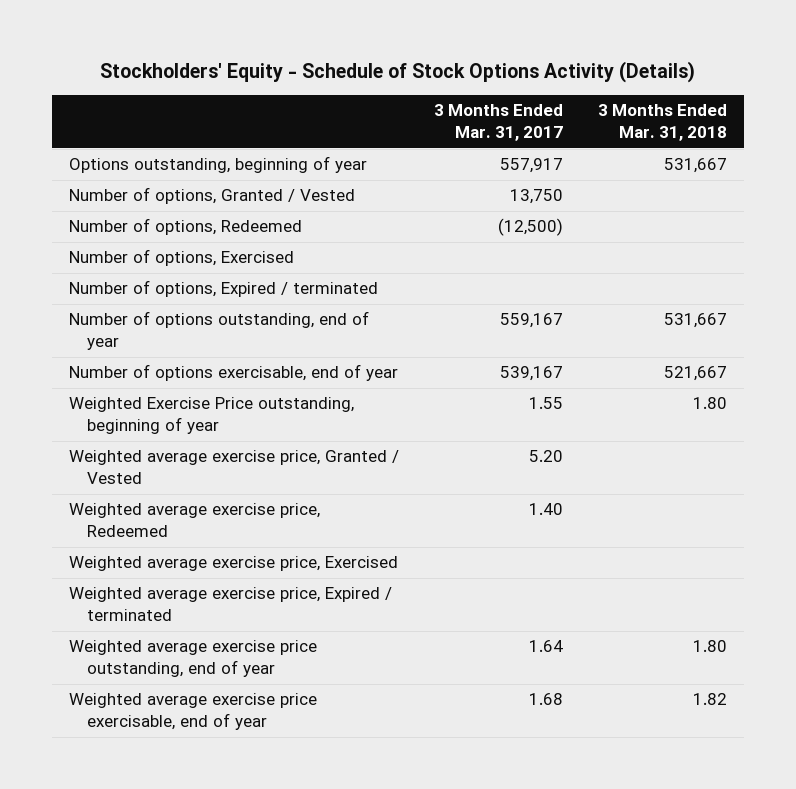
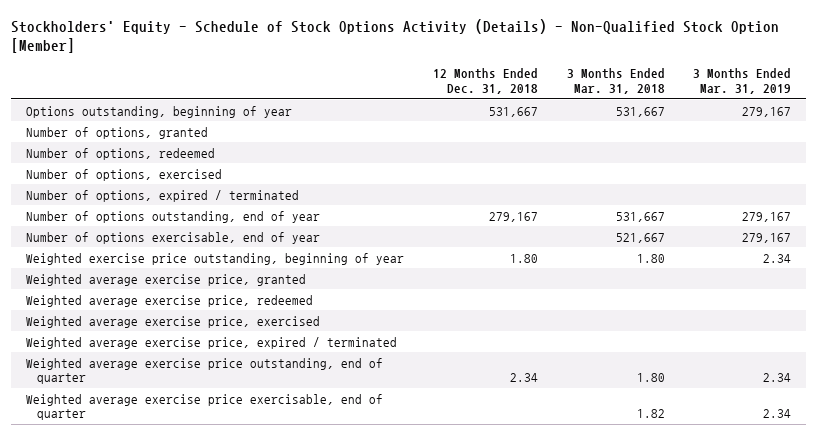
- Stockholders' Equity - Schedule of Stock Options Activity (Details)
+ Stockholders' Equity - Schedule of Stock Options Activity (Details) - Non-Qualified Stock Option [Member]
- | 3 Months Ended Mar. 31, 2017 | 3 Months Ended Mar. 31, 2018
+ | 12 Months Ended Dec. 31, 2018 | 3 Months Ended Mar. 31, 2018 | 3 Months Ended Mar. 31, 2019
- Number of options, Granted / Vested | 13,750 |
- Number of options, Redeemed | (12,500) |
- Number of options, Exercised
- Number of options, Expired / terminated
+ Number of options, granted
+ Number of options, redeemed
+ Number of options, exercised
+ Number of options, expired / terminated
- Weighted Exercise Price outstanding, beginning of year | 1.55 | 1.80
- Weighted average exercise price, Granted / Vested | 5.20 |
- Weighted average exercise price, Redeemed | 1.40 |
- Weighted average exercise price, Exercised
- Weighted average exercise price, Expired / terminated
- Weighted average exercise price outstanding, end of year | 1.64 | 1.80
- Weighted average exercise price exercisable, end of year | 1.68 | 1.82
+ Weighted exercise price outstanding, beginning of year | 1.80 | 1.80 | 2.34
+ Weighted average exercise price, granted
+ Weighted average exercise price, redeemed
+ Weighted average exercise price, exercised
+ Weighted average exercise price, expired / terminated
+ Weighted average exercise price outstanding, end of quarter | 2.34 | 1.80 | 2.34
+ Weighted average exercise price exercisable, end of quarter | | 1.82 | 2.34

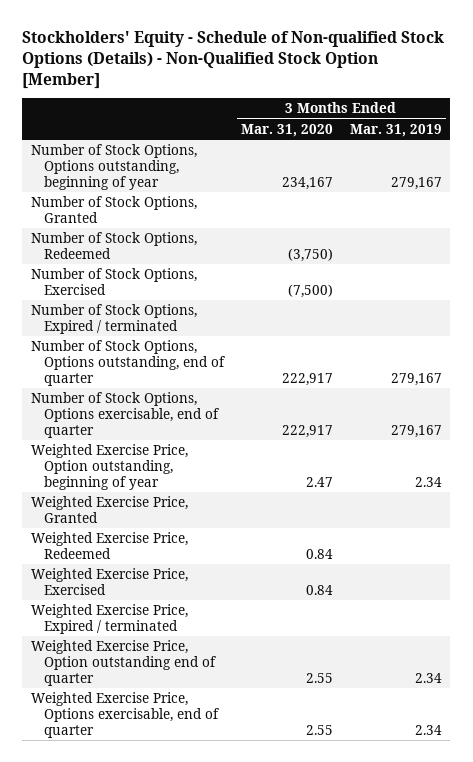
- Stockholders' Equity - Schedule of Stock Options Activity (Details) - Non-Qualified Stock Option [Member]
+ Stockholders' Equity - Schedule of Non-qualified Stock Options (Details) - Non-Qualified Stock Option [Member]
- | 12 Months Ended Dec. 31, 2018 | 3 Months Ended Mar. 31, 2018 | 3 Months Ended Mar. 31, 2019
+ | 3 Months Ended Mar. 31, 2020 | 3 Months Ended Mar. 31, 2019
- Options outstanding, beginning of year | 531,667 | 531,667 | 279,167
- Number of options, granted
- Number of options, redeemed
- Number of options, exercised
- Number of options, expired / terminated
- Number of options outstanding, end of year | 279,167 | 531,667 | 279,167
- Number of options exercisable, end of year | | 521,667 | 279,167
- Weighted exercise price outstanding, beginning of year | 1.80 | 1.80 | 2.34
- Weighted average exercise price, granted
- Weighted average exercise price, redeemed
- Weighted average exercise price, exercised
- Weighted average exercise price, expired / terminated
- Weighted average exercise price outstanding, end of quarter | 2.34 | 1.80 | 2.34
- Weighted average exercise price exercisable, end of quarter | | 1.82 | 2.34
+ Number of Stock Options, Options outstanding, beginning of year | 234,167 | 279,167
+ Number of Stock Options, Granted
+ Number of Stock Options, Redeemed | (3,750) |
+ Number of Stock Options, Exercised | (7,500) |
+ Number of Stock Options, Expired / terminated
+ Number of Stock Options, Options outstanding, end of quarter | 222,917 | 279,167
+ Number of Stock Options, Options exercisable, end of quarter | 222,917 | 279,167
+ Weighted Exercise Price, Option outstanding, beginning of year | 2.47 | 2.34
+ Weighted Exercise Price, Granted
+ Weighted Exercise Price, Redeemed | 0.84 |
+ Weighted Exercise Price, Exercised | 0.84 |
+ Weighted Exercise Price, Expired / terminated
+ Weighted Exercise Price, Option outstanding end of quarter | 2.55 | 2.34
+ Weighted Exercise Price, Options exercisable, end of quarter | 2.55 | 2.34

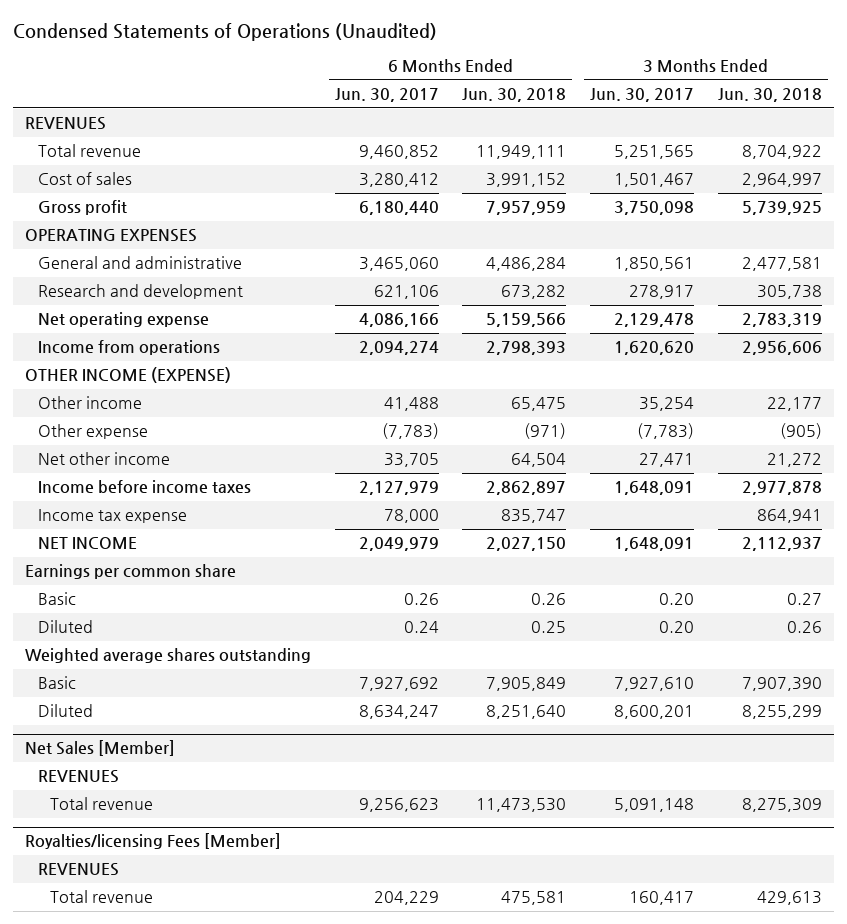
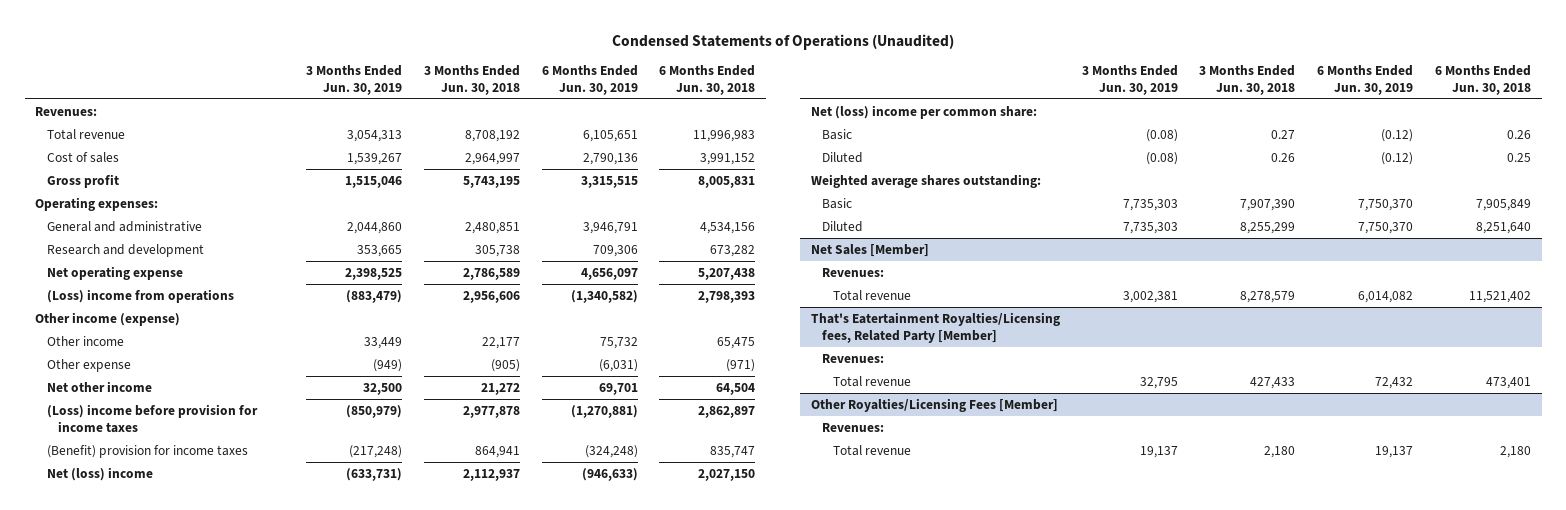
- | 6 Months Ended Jun. 30, 2017 | 6 Months Ended Jun. 30, 2018 | 3 Months Ended Jun. 30, 2017 | 3 Months Ended Jun. 30, 2018
+ | 3 Months Ended Jun. 30, 2019 | 3 Months Ended Jun. 30, 2018 | 6 Months Ended Jun. 30, 2019 | 6 Months Ended Jun. 30, 2018
- REVENUES
- Total revenue | 9,460,852 | 11,949,111 | 5,251,565 | 8,704,922
+ Revenues:
+ Total revenue | 3,054,313 | 8,708,192 | 6,105,651 | 11,996,983
- Gross profit | 6,180,440 | 7,957,959 | 3,750,098 | 5,739,925
- OPERATING EXPENSES
- General and administrative | 3,465,060 | 4,486,284 | 1,850,561 | 2,477,581
+ Gross profit | 1,515,046 | 5,743,195 | 3,315,515 | 8,005,831
+ Operating expenses:
+ General and administrative | 2,044,860 | 2,480,851 | 3,946,791 | 4,534,156
- Net operating expense | 4,086,166 | 5,159,566 | 2,129,478 | 2,783,319
- Income from operations | 2,094,274 | 2,798,393 | 1,620,620 | 2,956,606
- OTHER INCOME (EXPENSE)
+ Net operating expense | 2,398,525 | 2,786,589 | 4,656,097 | 5,207,438
+ (Loss) income from operations | (883,479) | 2,956,606 | (1,340,582) | 2,798,393
+ Other income (expense)
- Income before income taxes | 2,127,979 | 2,862,897 | 1,648,091 | 2,977,878
- Income tax expense | 78,000 | 835,747 | | 864,941
- NET INCOME | 2,049,979 | 2,027,150 | 1,648,091 | 2,112,937
- Earnings per common share
+ (Loss) income before provision for income taxes | (850,979) | 2,977,878 | (1,270,881) | 2,862,897
+ (Benefit) provision for income taxes | (217,248) | 864,941 | (324,248) | 835,747
+ Net (loss) income | (633,731) | 2,112,937 | (946,633) | 2,027,150
+ Net (loss) income per common share:
- Weighted average shares outstanding
+ Weighted average shares outstanding:
@ Net Sales [Member]
- REVENUES
- Total revenue | 9,256,623 | 11,473,530 | 5,091,148 | 8,275,309
- Royalties/licensing Fees [Member]
- REVENUES
- Total revenue | 204,229 | 475,581 | 160,417 | 429,613
@ Net Sales [Member]
+ Revenues:
+ Total revenue | 3,002,381 | 8,278,579 | 6,014,082 | 11,521,402
+ That's Eatertainment Royalties/Licensing fees, Related Party [Member]
+ Revenues:
+ Total revenue | 32,795 | 427,433 | 72,432 | 473,401
+ Other Royalties/Licensing Fees [Member]
+ Revenues:
+ Total revenue | 19,137 | 2,180 | 19,137 | 2,180

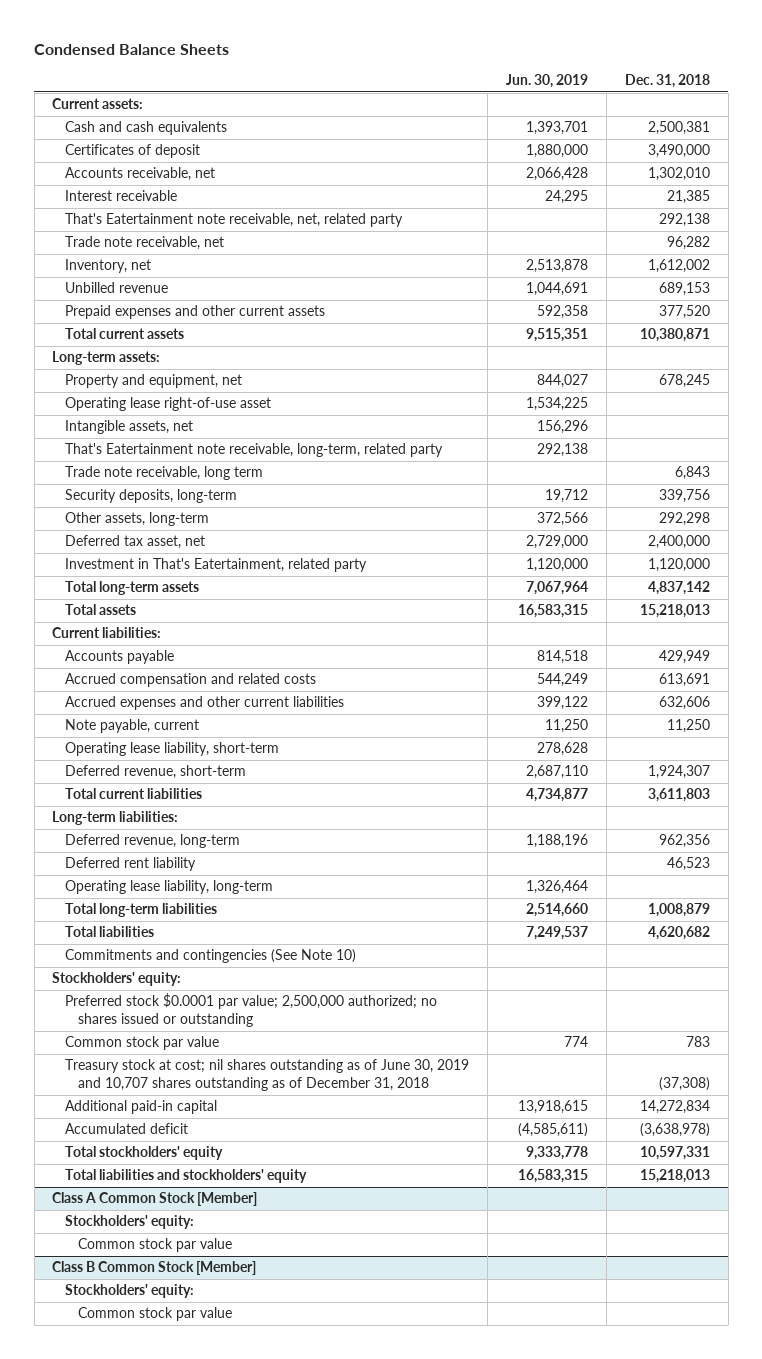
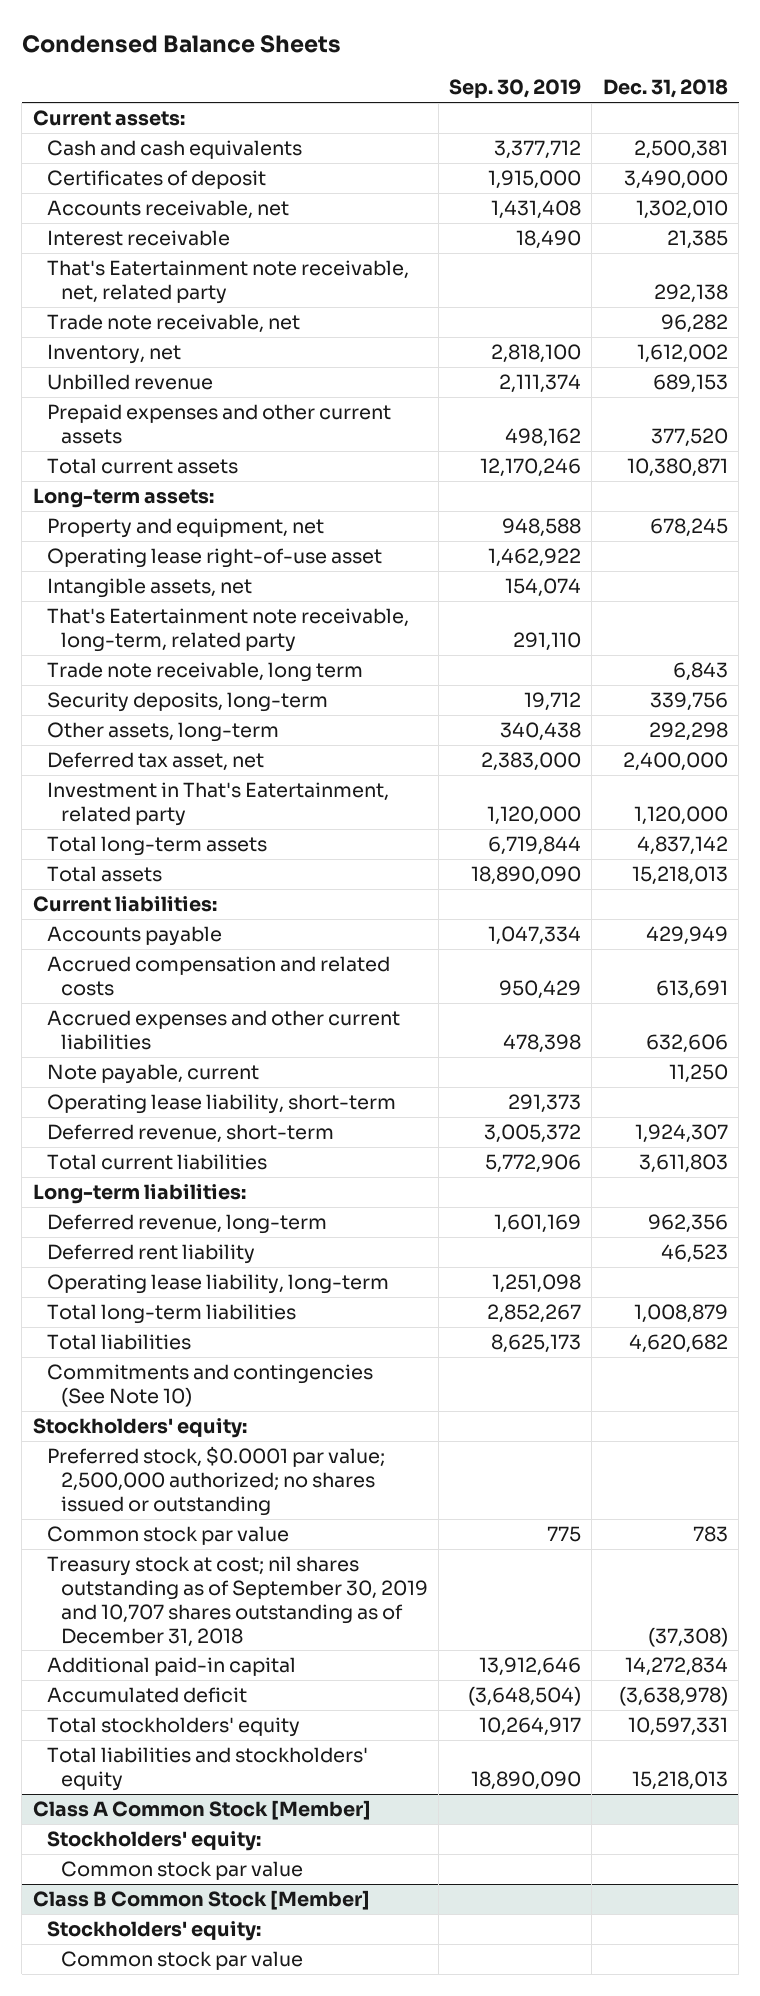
- | Jun. 30, 2019 | Dec. 31, 2018
+ | Sep. 30, 2019 | Dec. 31, 2018
- Preferred stock $0.0001 par value; 2,500,000 authorized; no shares issued or outstanding
+ Preferred stock, $0.0001 par value; 2,500,000 authorized; no shares issued or outstanding
- Treasury stock at cost; nil shares outstanding as of June 30, 2019 and 10,707 shares outstanding as of December 31, 2018 | | (37,308)
+ Treasury stock at cost; nil shares outstanding as of September 30, 2019 and 10,707 shares outstanding as of December 31, 2018 | | (37,308)

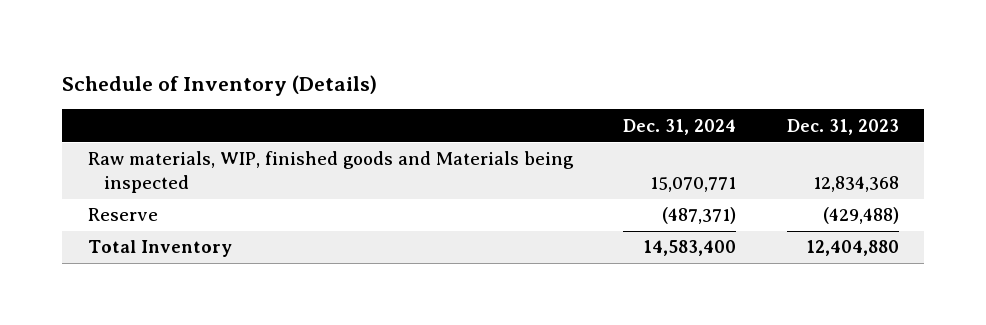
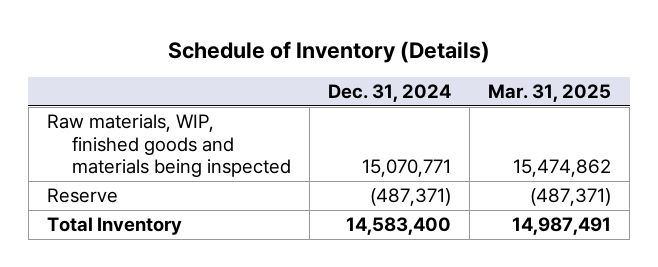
- | Dec. 31, 2024 | Dec. 31, 2023
+ | Dec. 31, 2024 | Mar. 31, 2025
- Raw materials, WIP, finished goods and Materials being inspected | 15,070,771 | 12,834,368
+ Raw materials, WIP, finished goods and materials being inspected | 15,070,771 | 15,474,862

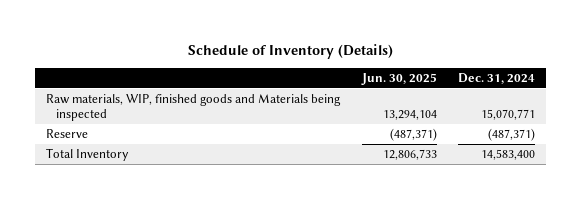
- | Dec. 31, 2024 | Mar. 31, 2025
+ | Jun. 30, 2025 | Dec. 31, 2024
- Raw materials, WIP, finished goods and materials being inspected | 15,070,771 | 15,474,862
+ Raw materials, WIP, finished goods and Materials being inspected | 13,294,104 | 15,070,771

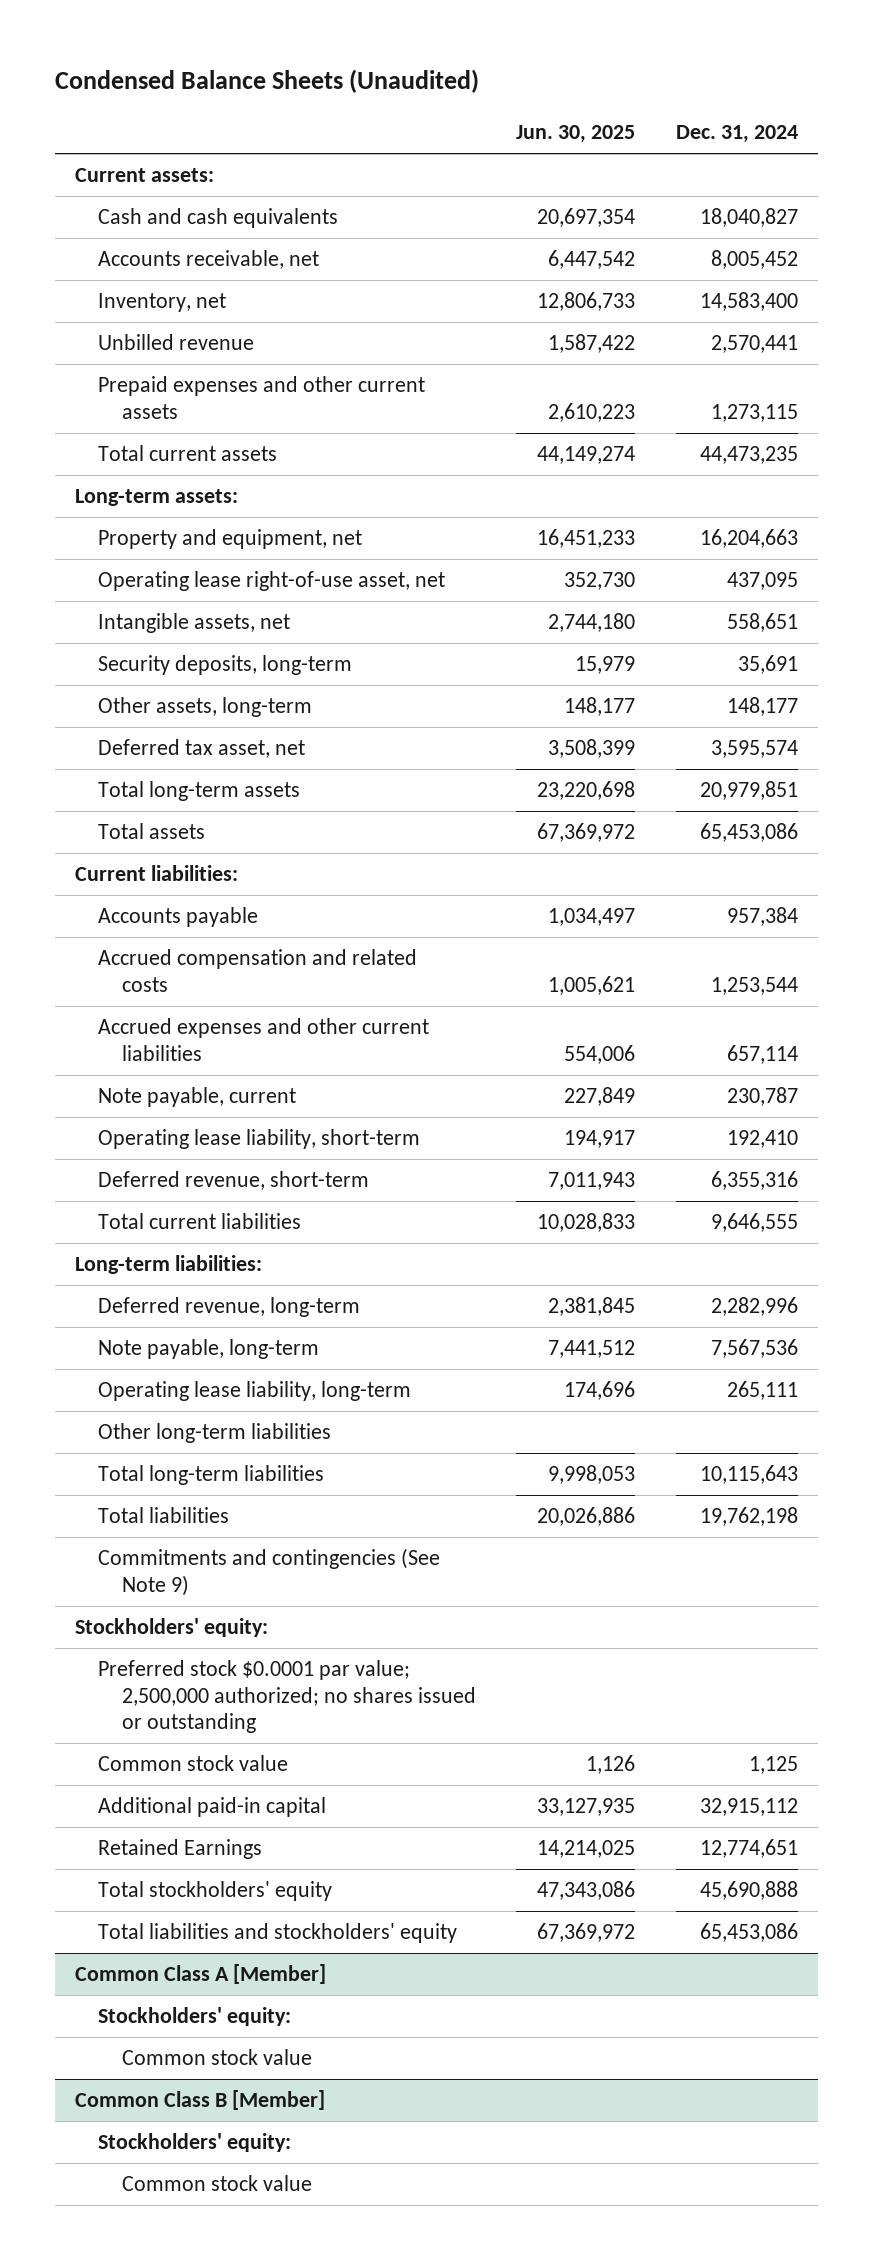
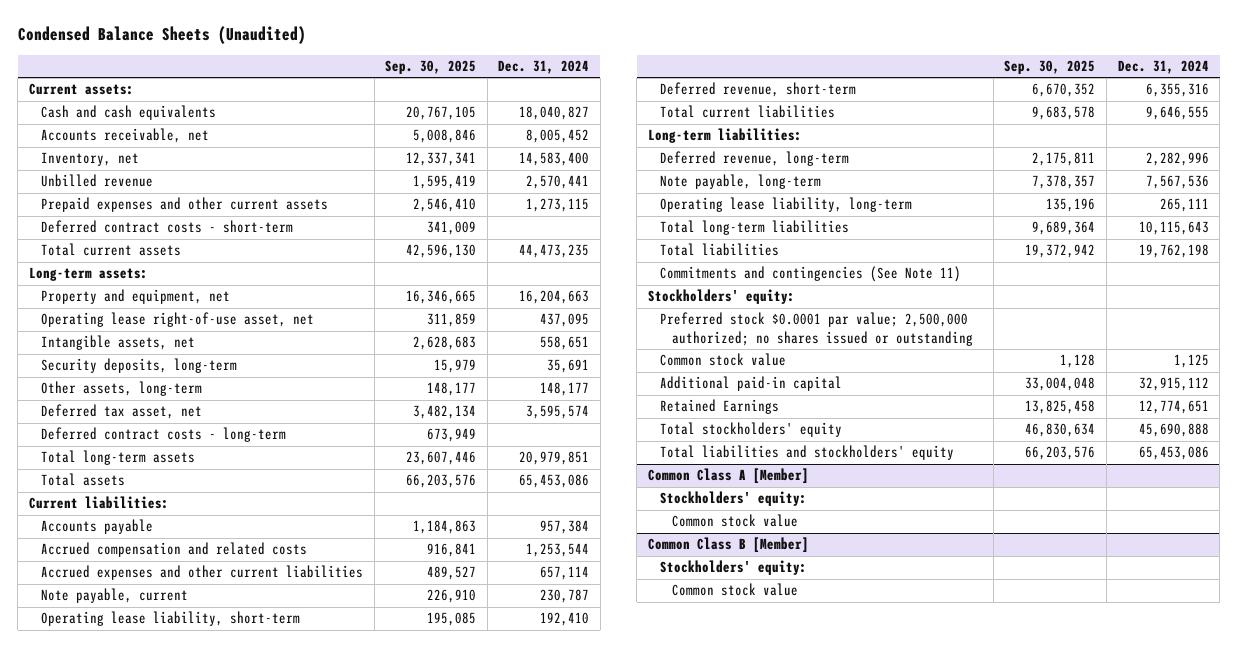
- | Jun. 30, 2025 | Dec. 31, 2024
+ | Sep. 30, 2025 | Dec. 31, 2024
+ Deferred contract costs - short-term | 341,009 |
+ Deferred contract costs - long-term | 673,949 |
- Other long-term liabilities
- Commitments and contingencies (See Note 9)
+ Commitments and contingencies (See Note 11)

